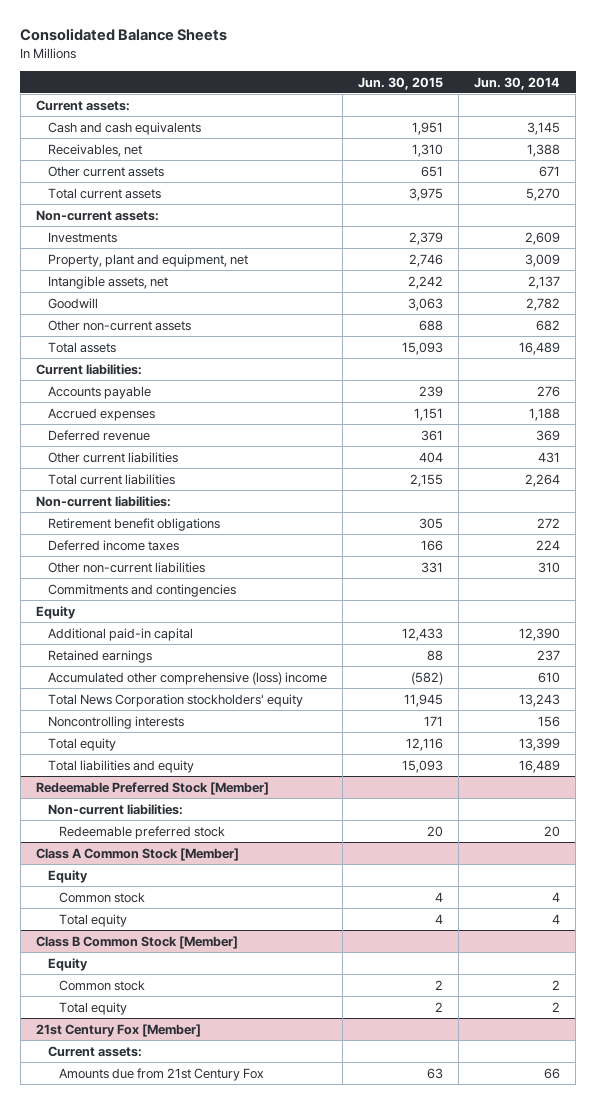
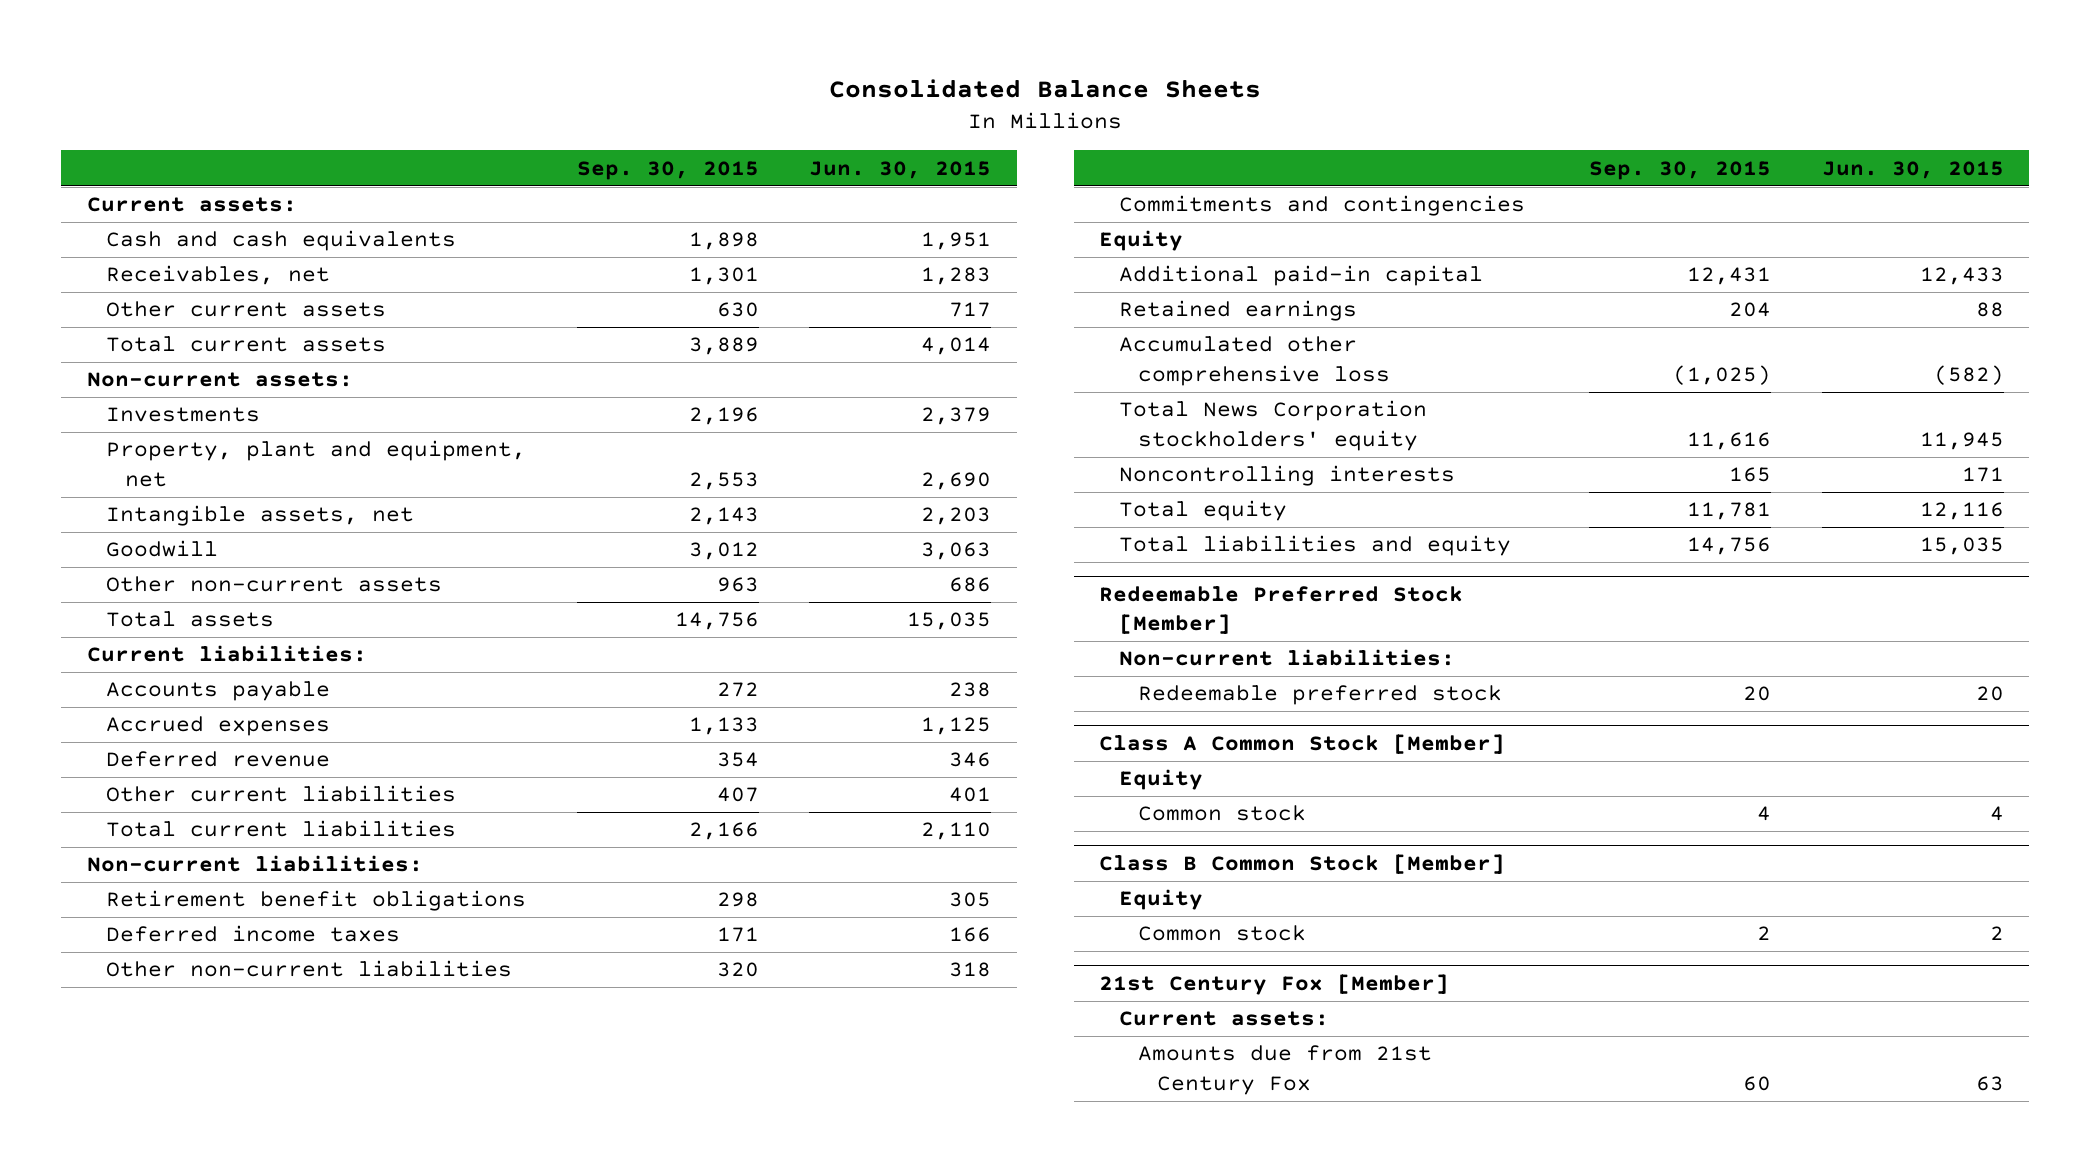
- | Jun. 30, 2015 | Jun. 30, 2014
+ | Sep. 30, 2015 | Jun. 30, 2015
- Receivables, net | 1,310 | 1,388
- Other current assets | 651 | 671
- Total current assets | 3,975 | 5,270
+ Receivables, net | 1,301 | 1,283
+ Other current assets | 630 | 717
+ Total current assets | 3,889 | 4,014
- Property, plant and equipment, net | 2,746 | 3,009
- Intangible assets, net | 2,242 | 2,137
+ Property, plant and equipment, net | 2,553 | 2,690
+ Intangible assets, net | 2,143 | 2,203
- Other non-current assets | 688 | 682
- Total assets | 15,093 | 16,489
+ Other non-current assets | 963 | 686
+ Total assets | 14,756 | 15,035
- Accounts payable | 239 | 276
- Accrued expenses | 1,151 | 1,188
- Deferred revenue | 361 | 369
- Other current liabilities | 404 | 431
- Total current liabilities | 2,155 | 2,264
+ Accounts payable | 272 | 238
+ Accrued expenses | 1,133 | 1,125
+ Deferred revenue | 354 | 346
+ Other current liabilities | 407 | 401
+ Total current liabilities | 2,166 | 2,110
- Other non-current liabilities | 331 | 310
+ Other non-current liabilities | 320 | 318
- Accumulated other comprehensive (loss) income | (582) | 610
+ Accumulated other comprehensive loss | (1,025) | (582)
- Total liabilities and equity | 15,093 | 16,489
+ Total liabilities and equity | 14,756 | 15,035
@ Class A Common Stock [Member]
- Total equity | 4 | 4
@ Class B Common Stock [Member]
- Total equity | 2 | 2

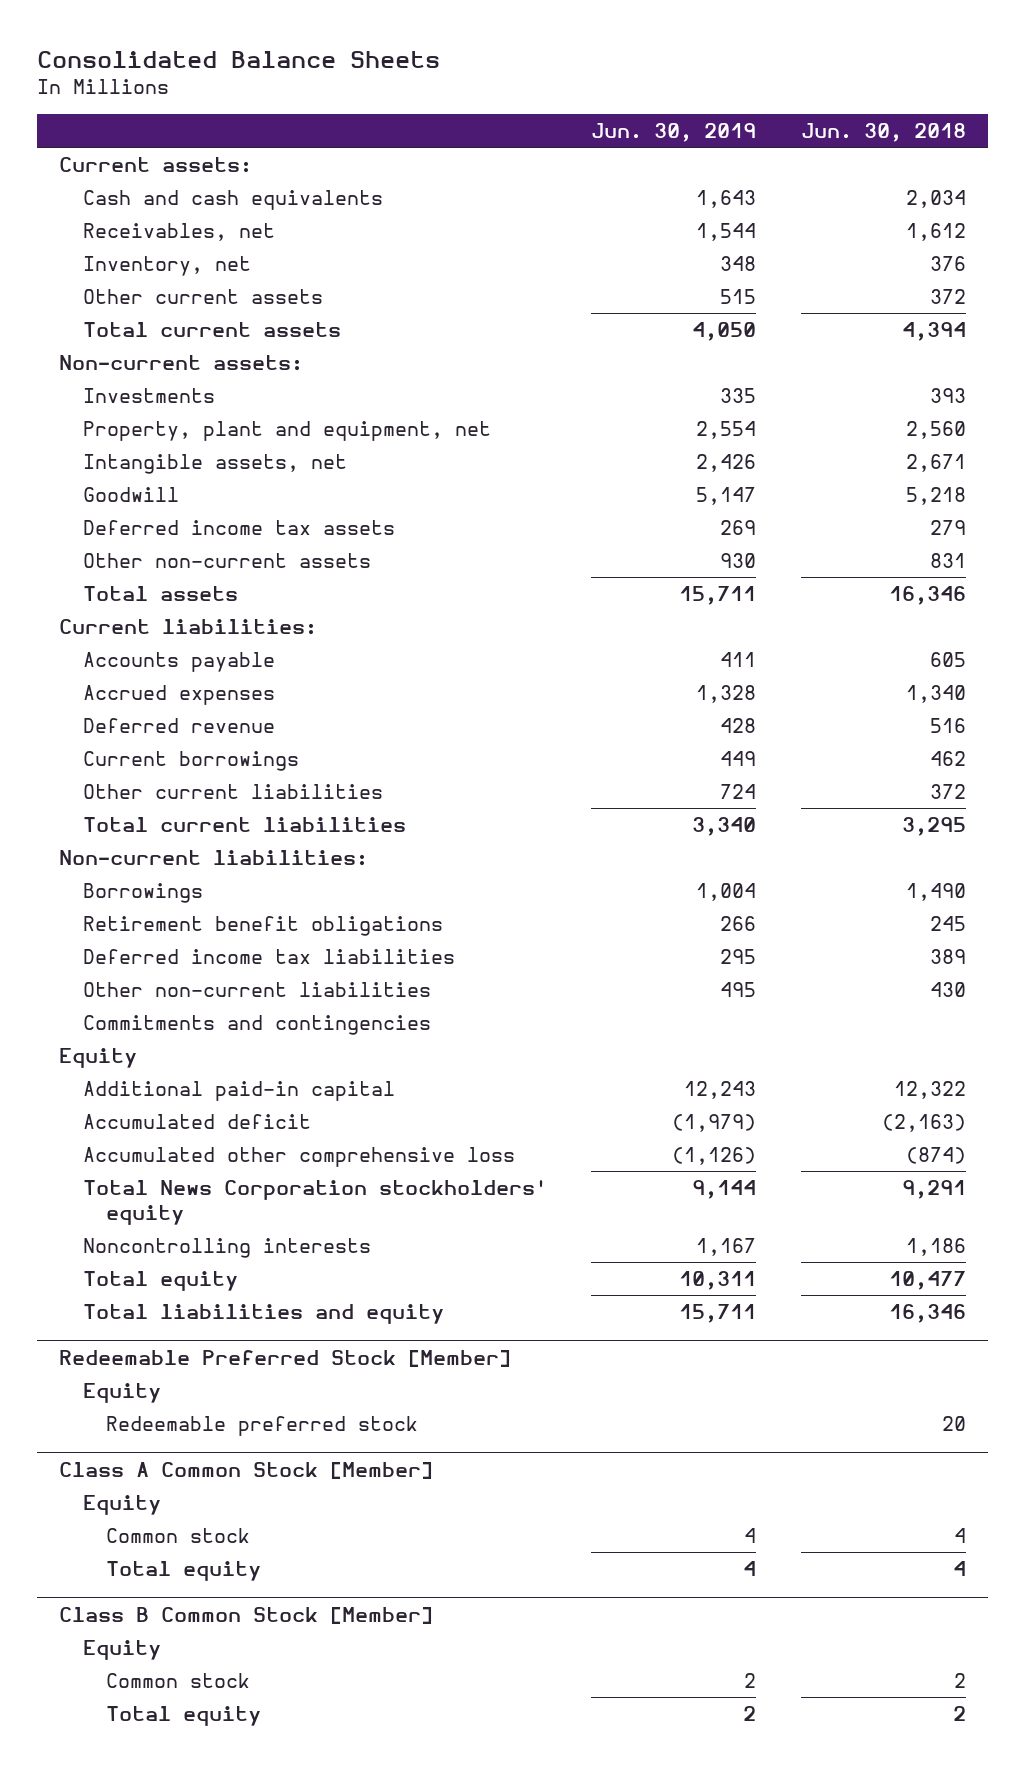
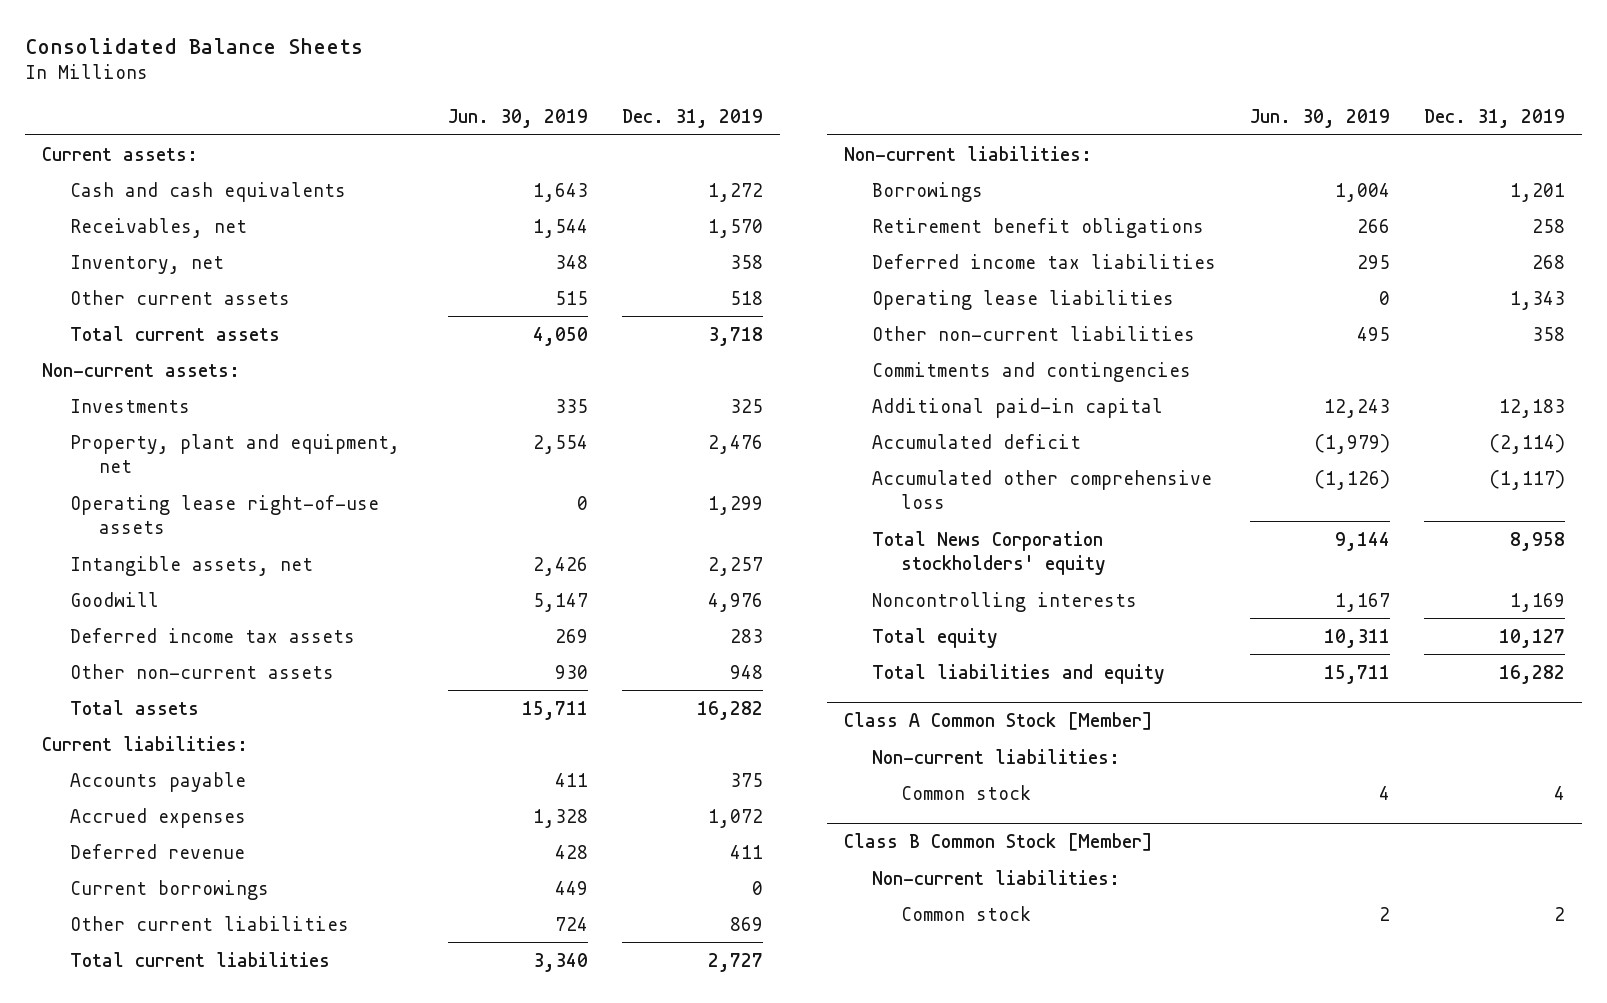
- | Jun. 30, 2019 | Jun. 30, 2018
+ | Jun. 30, 2019 | Dec. 31, 2019
+ Operating lease right-of-use assets | 0 | 1,299
+ Operating lease liabilities | 0 | 1,343
- Equity
- Redeemable Preferred Stock [Member]
- Equity
- Redeemable preferred stock | | 20
@ Class A Common Stock [Member]
- Equity
+ Non-current liabilities:
- Total equity | 4 | 4
@ Class B Common Stock [Member]
- Equity
+ Non-current liabilities:
- Total equity | 2 | 2

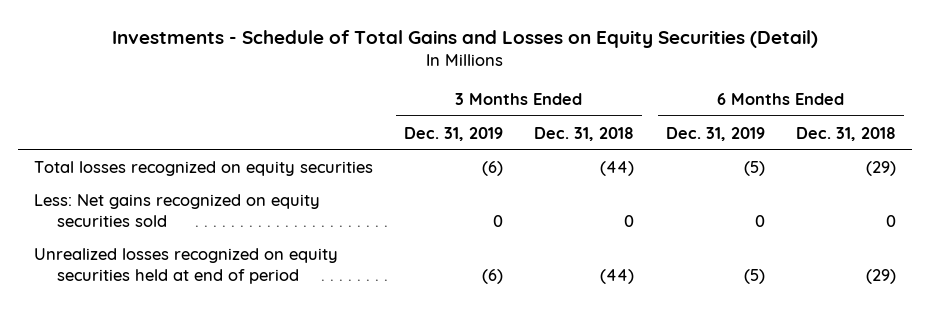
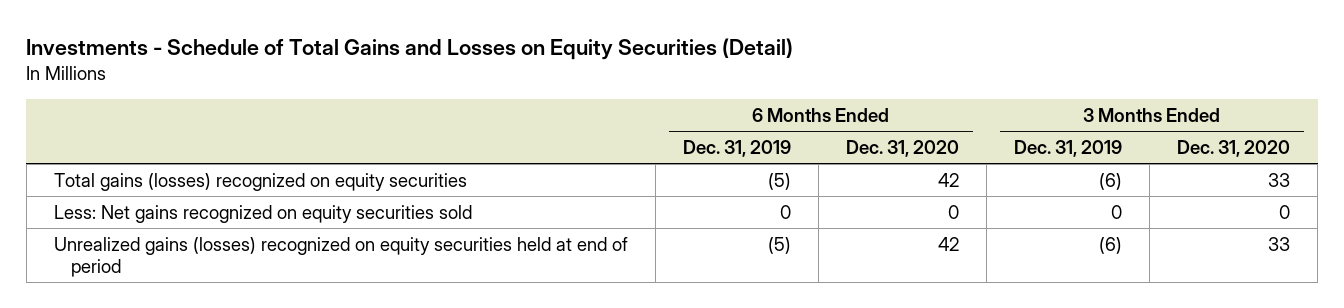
- | 3 Months Ended Dec. 31, 2019 | 3 Months Ended Dec. 31, 2018 | 6 Months Ended Dec. 31, 2019 | 6 Months Ended Dec. 31, 2018
+ | 6 Months Ended Dec. 31, 2019 | 6 Months Ended Dec. 31, 2020 | 3 Months Ended Dec. 31, 2019 | 3 Months Ended Dec. 31, 2020
- Total losses recognized on equity securities | (6) | (44) | (5) | (29)
+ Total gains (losses) recognized on equity securities | (5) | 42 | (6) | 33
- Unrealized losses recognized on equity securities held at end of period | (6) | (44) | (5) | (29)
+ Unrealized gains (losses) recognized on equity securities held at end of period | (5) | 42 | (6) | 33

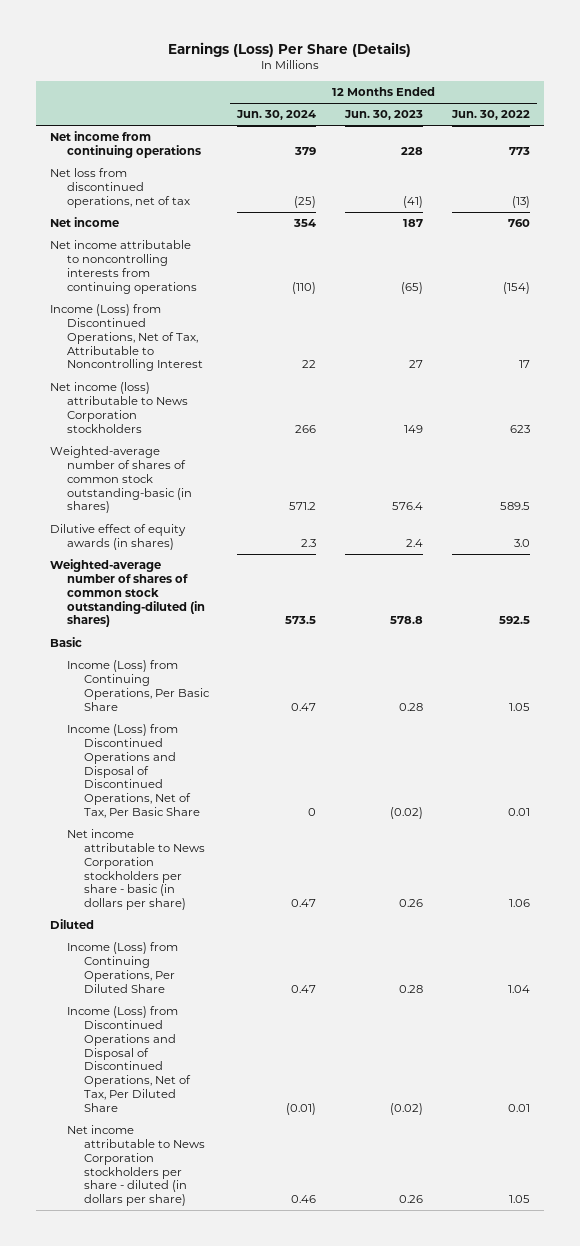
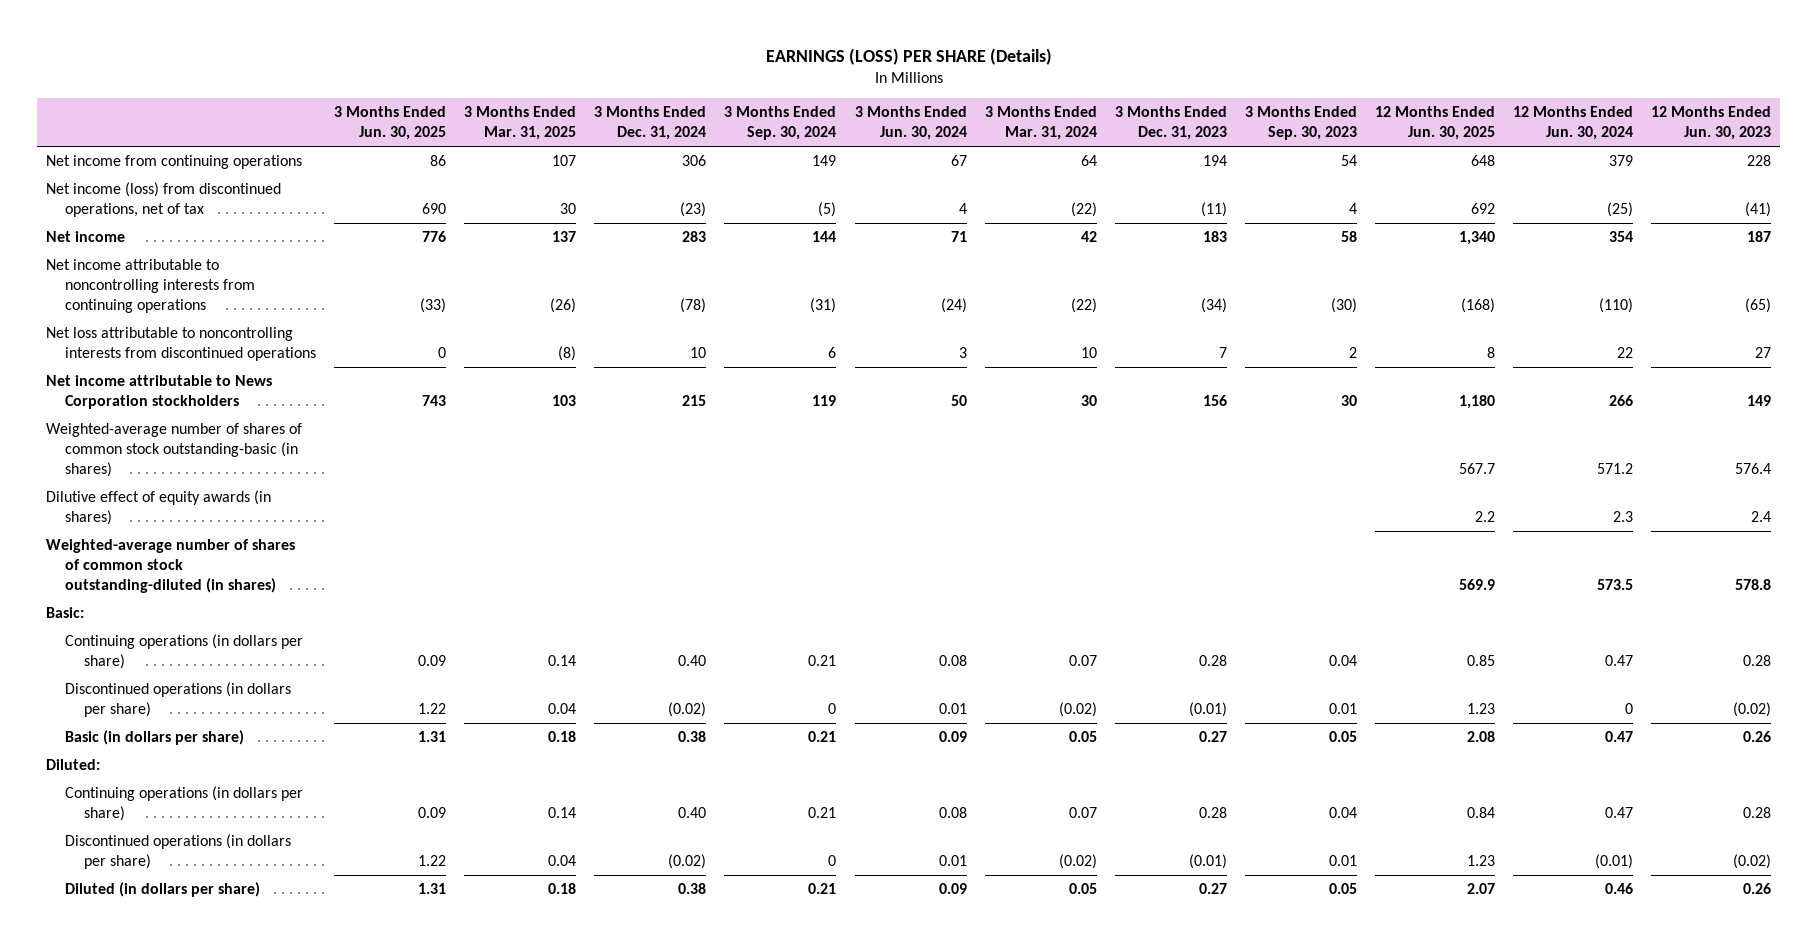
- Earnings (Loss) Per Share (Details)
+ EARNINGS (LOSS) PER SHARE (Details)
- | 12 Months Ended Jun. 30, 2024 | 12 Months Ended Jun. 30, 2023 | 12 Months Ended Jun. 30, 2022
+ | 3 Months Ended Jun. 30, 2025 | 3 Months Ended Mar. 31, 2025 | 3 Months Ended Dec. 31, 2024 | 3 Months Ended Sep. 30, 2024 | 3 Months Ended Jun. 30, 2024 | 3 Months Ended Mar. 31, 2024 | 3 Months Ended Dec. 31, 2023 | 3 Months Ended Sep. 30, 2023 | 12 Months Ended Jun. 30, 2025 | 12 Months Ended Jun. 30, 2024 | 12 Months Ended Jun. 30, 2023
- Net loss from discontinued operations, net of tax | (25) | (41) | (13)
+ Net income (loss) from discontinued operations, net of tax | 690 | 30 | (23) | (5) | 4 | (22) | (11) | 4 | 692 | (25) | (41)
- Income (Loss) from Discontinued Operations, Net of Tax, Attributable to Noncontrolling Interest | 22 | 27 | 17
- Net income (loss) attributable to News Corporation stockholders | 266 | 149 | 623
+ Net loss attributable to noncontrolling interests from discontinued operations | 0 | (8) | 10 | 6 | 3 | 10 | 7 | 2 | 8 | 22 | 27
+ Net income attributable to News Corporation stockholders | 743 | 103 | 215 | 119 | 50 | 30 | 156 | 30 | 1,180 | 266 | 149
- Basic
- Income (Loss) from Continuing Operations, Per Basic Share | 0.47 | 0.28 | 1.05
- Income (Loss) from Discontinued Operations and Disposal of Discontinued Operations, Net of Tax, Per Basic Share | 0 | (0.02) | 0.01
- Net income attributable to News Corporation stockholders per share - basic (in dollars per share) | 0.47 | 0.26 | 1.06
- Diluted
- Income (Loss) from Continuing Operations, Per Diluted Share | 0.47 | 0.28 | 1.04
- Income (Loss) from Discontinued Operations and Disposal of Discontinued Operations, Net of Tax, Per Diluted Share | (0.01) | (0.02) | 0.01
- Net income attributable to News Corporation stockholders per share - diluted (in dollars per share) | 0.46 | 0.26 | 1.05
+ Basic:
+ Continuing operations (in dollars per share) | 0.09 | 0.14 | 0.40 | 0.21 | 0.08 | 0.07 | 0.28 | 0.04 | 0.85 | 0.47 | 0.28
+ Discontinued operations (in dollars per share) | 1.22 | 0.04 | (0.02) | 0 | 0.01 | (0.02) | (0.01) | 0.01 | 1.23 | 0 | (0.02)
+ Basic (in dollars per share) | 1.31 | 0.18 | 0.38 | 0.21 | 0.09 | 0.05 | 0.27 | 0.05 | 2.08 | 0.47 | 0.26
+ Diluted:
+ Continuing operations (in dollars per share) | 0.09 | 0.14 | 0.40 | 0.21 | 0.08 | 0.07 | 0.28 | 0.04 | 0.84 | 0.47 | 0.28
+ Discontinued operations (in dollars per share) | 1.22 | 0.04 | (0.02) | 0 | 0.01 | (0.02) | (0.01) | 0.01 | 1.23 | (0.01) | (0.02)
+ Diluted (in dollars per share) | 1.31 | 0.18 | 0.38 | 0.21 | 0.09 | 0.05 | 0.27 | 0.05 | 2.07 | 0.46 | 0.26

